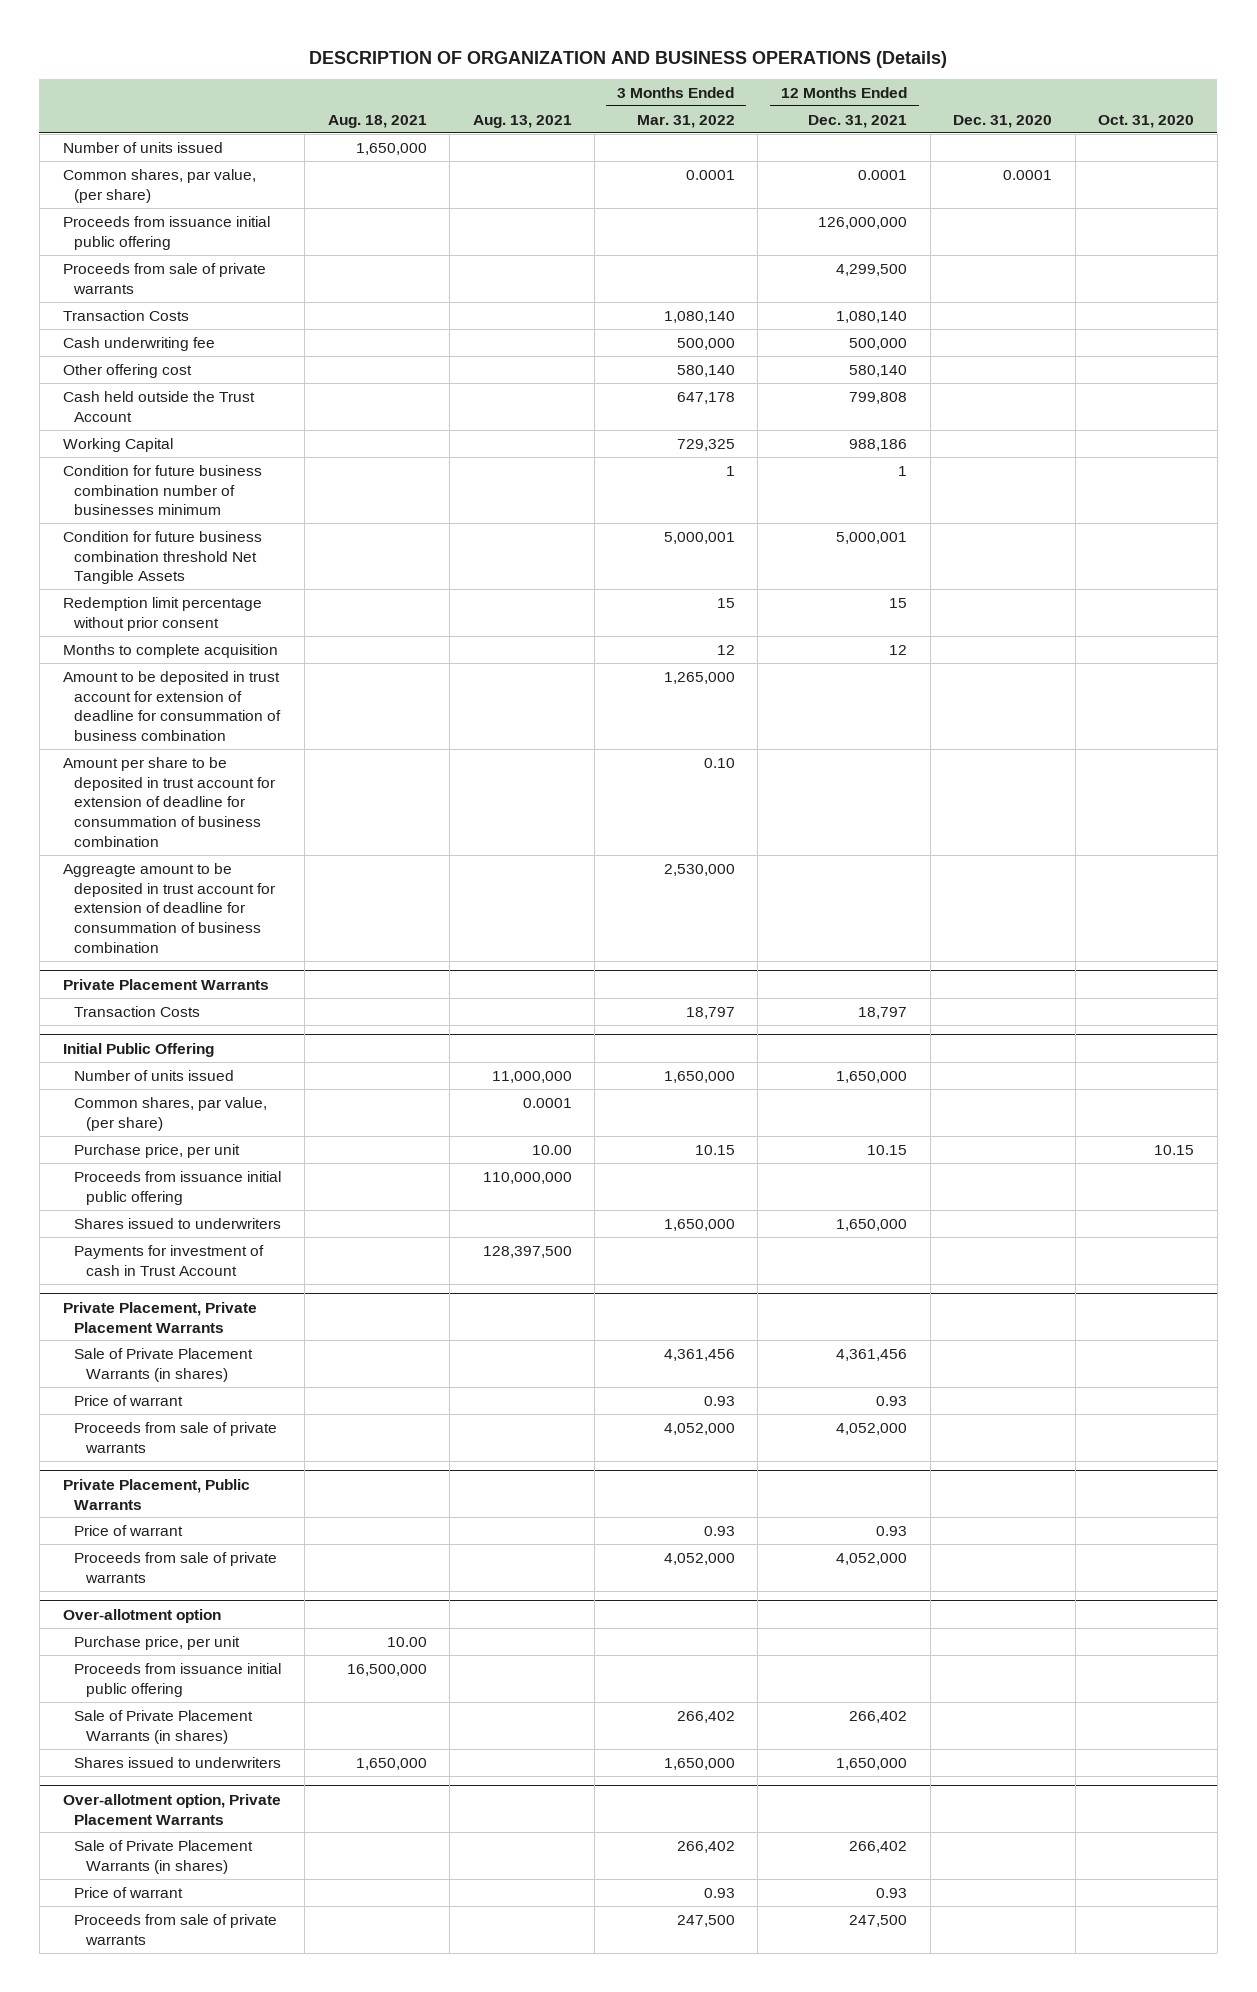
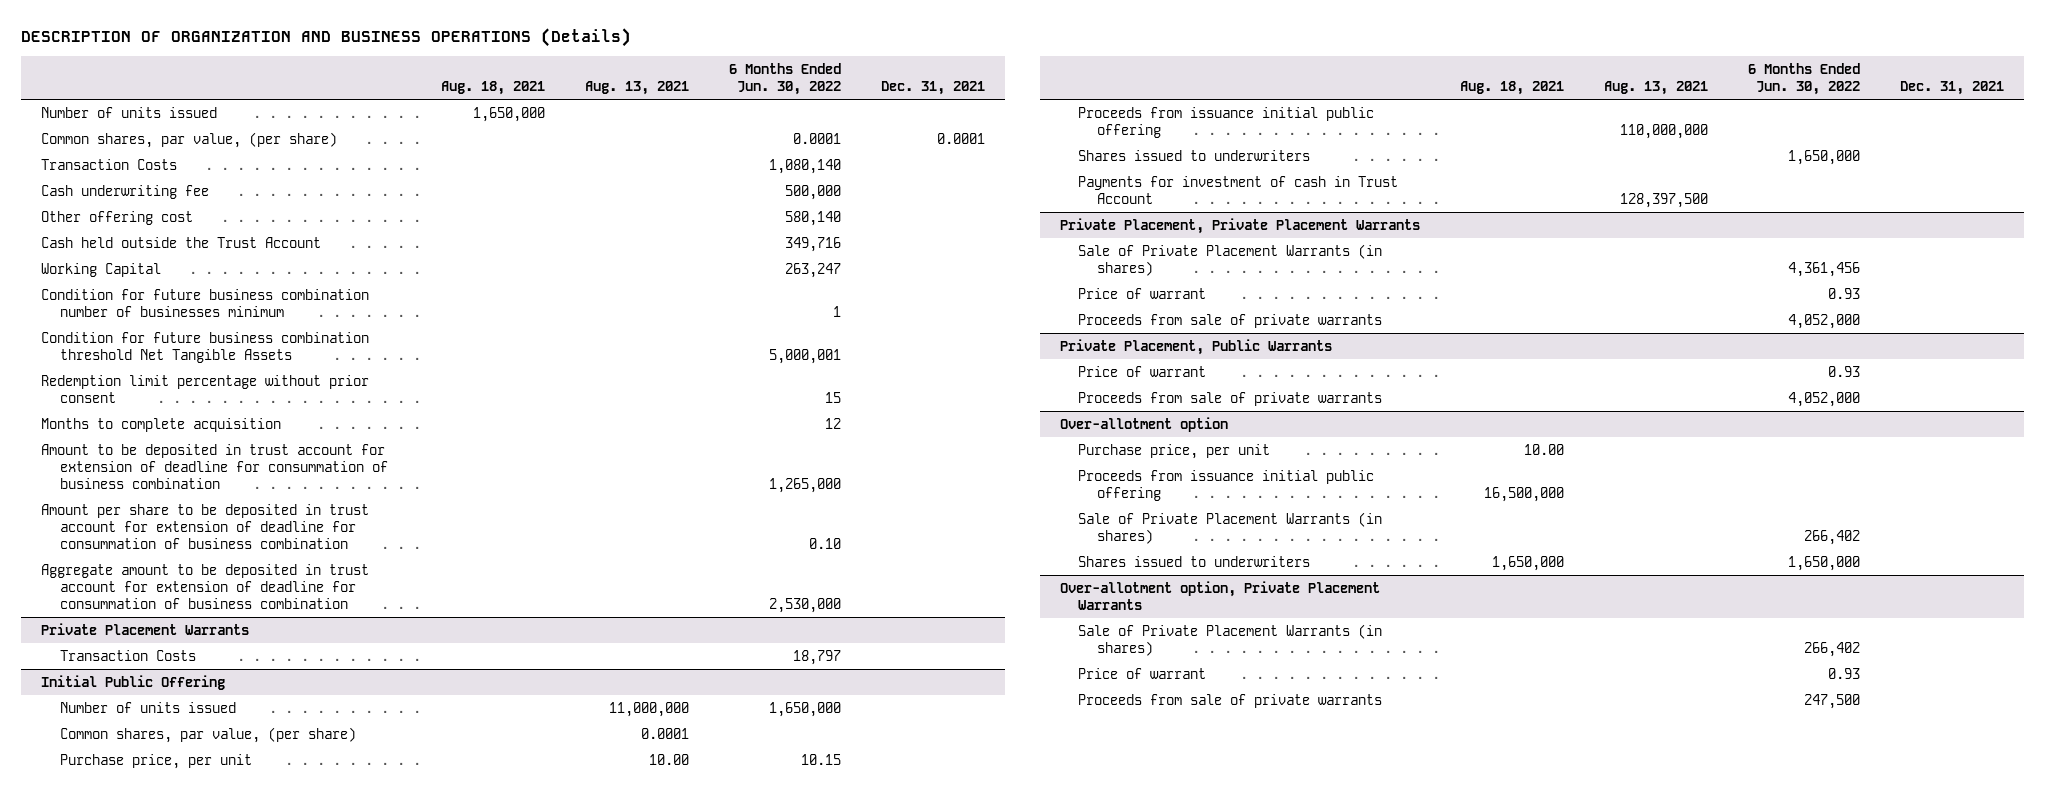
- | Aug. 18, 2021 | Aug. 13, 2021 | 3 Months Ended Mar. 31, 2022 | 12 Months Ended Dec. 31, 2021 | Dec. 31, 2020 | Oct. 31, 2020
+ | Aug. 18, 2021 | Aug. 13, 2021 | 6 Months Ended Jun. 30, 2022 | Dec. 31, 2021
- Proceeds from issuance initial public offering | | | | 126,000,000 | |
- Proceeds from sale of private warrants | | | | 4,299,500 | |
- Aggreagte amount to be deposited in trust account for extension of deadline for consummation of business combination | | | 2,530,000 | | |
+ Aggregate amount to be deposited in trust account for extension of deadline for consummation of business combination | | | 2,530,000 |

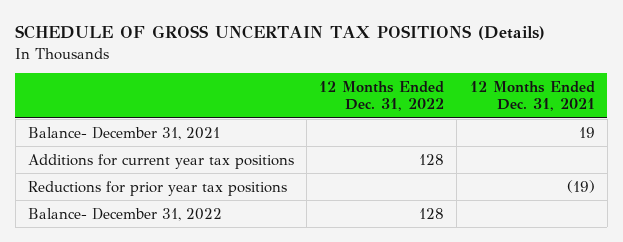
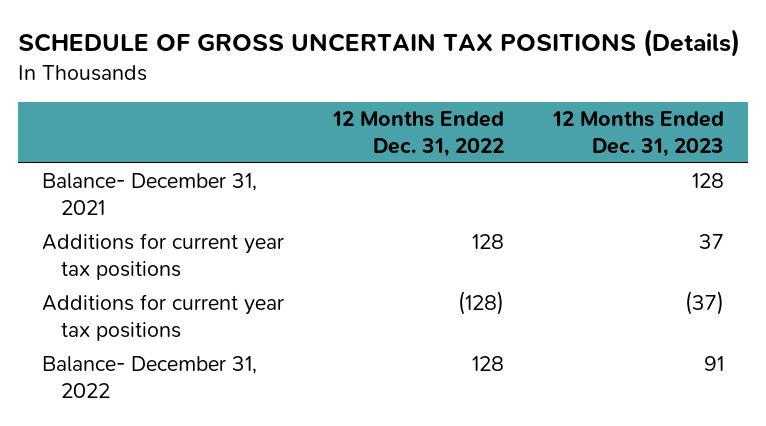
- | 12 Months Ended Dec. 31, 2022 | 12 Months Ended Dec. 31, 2021
+ | 12 Months Ended Dec. 31, 2022 | 12 Months Ended Dec. 31, 2023
- Reductions for prior year tax positions | | (19)
+ Additions for current year tax positions | (128) | (37)

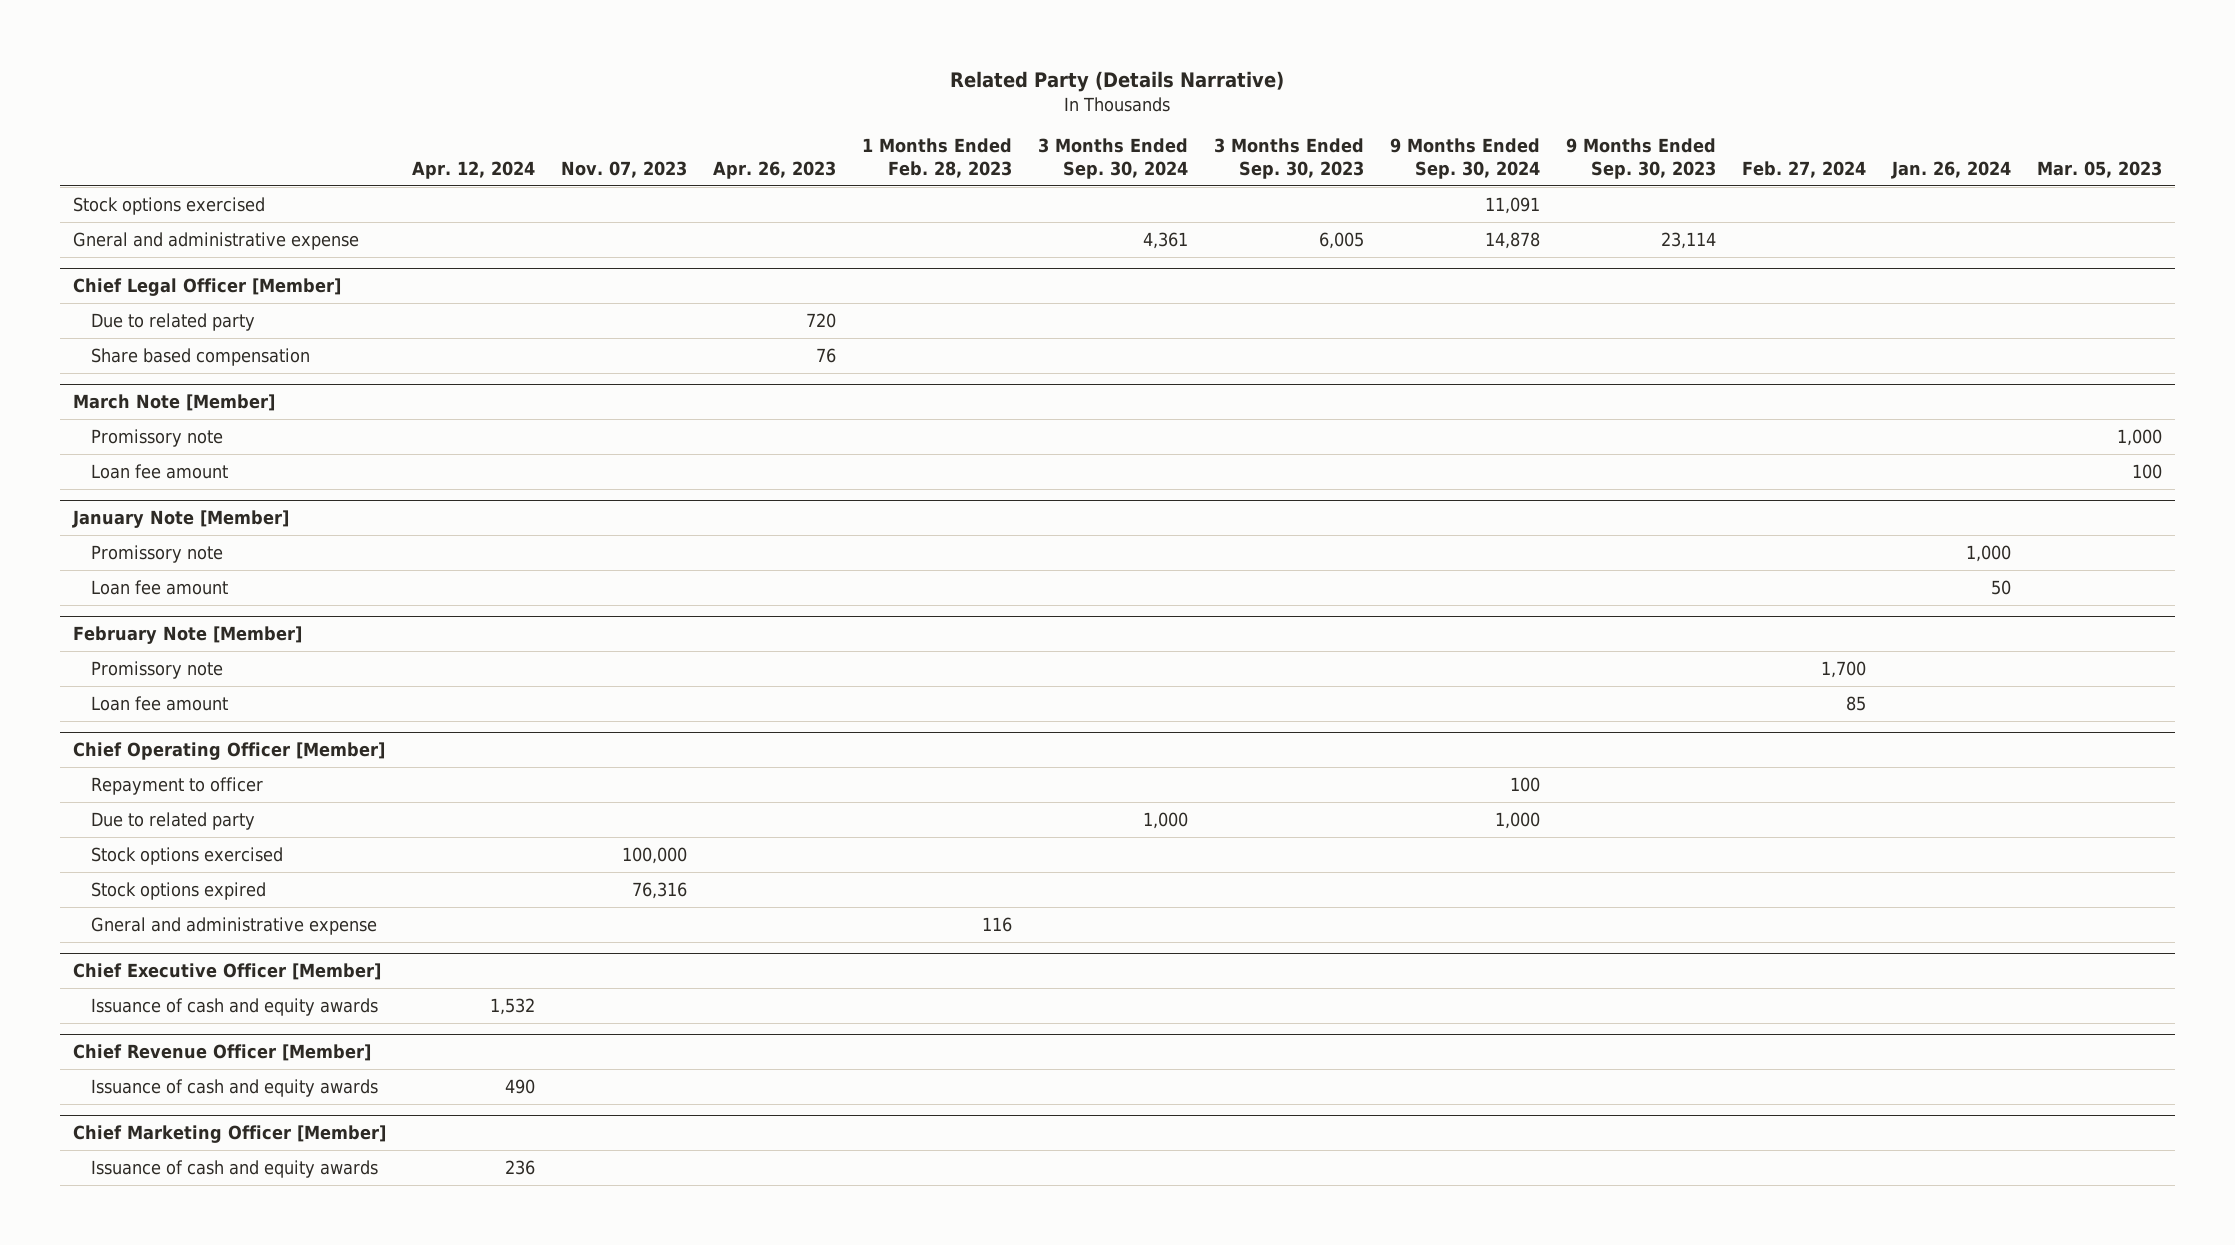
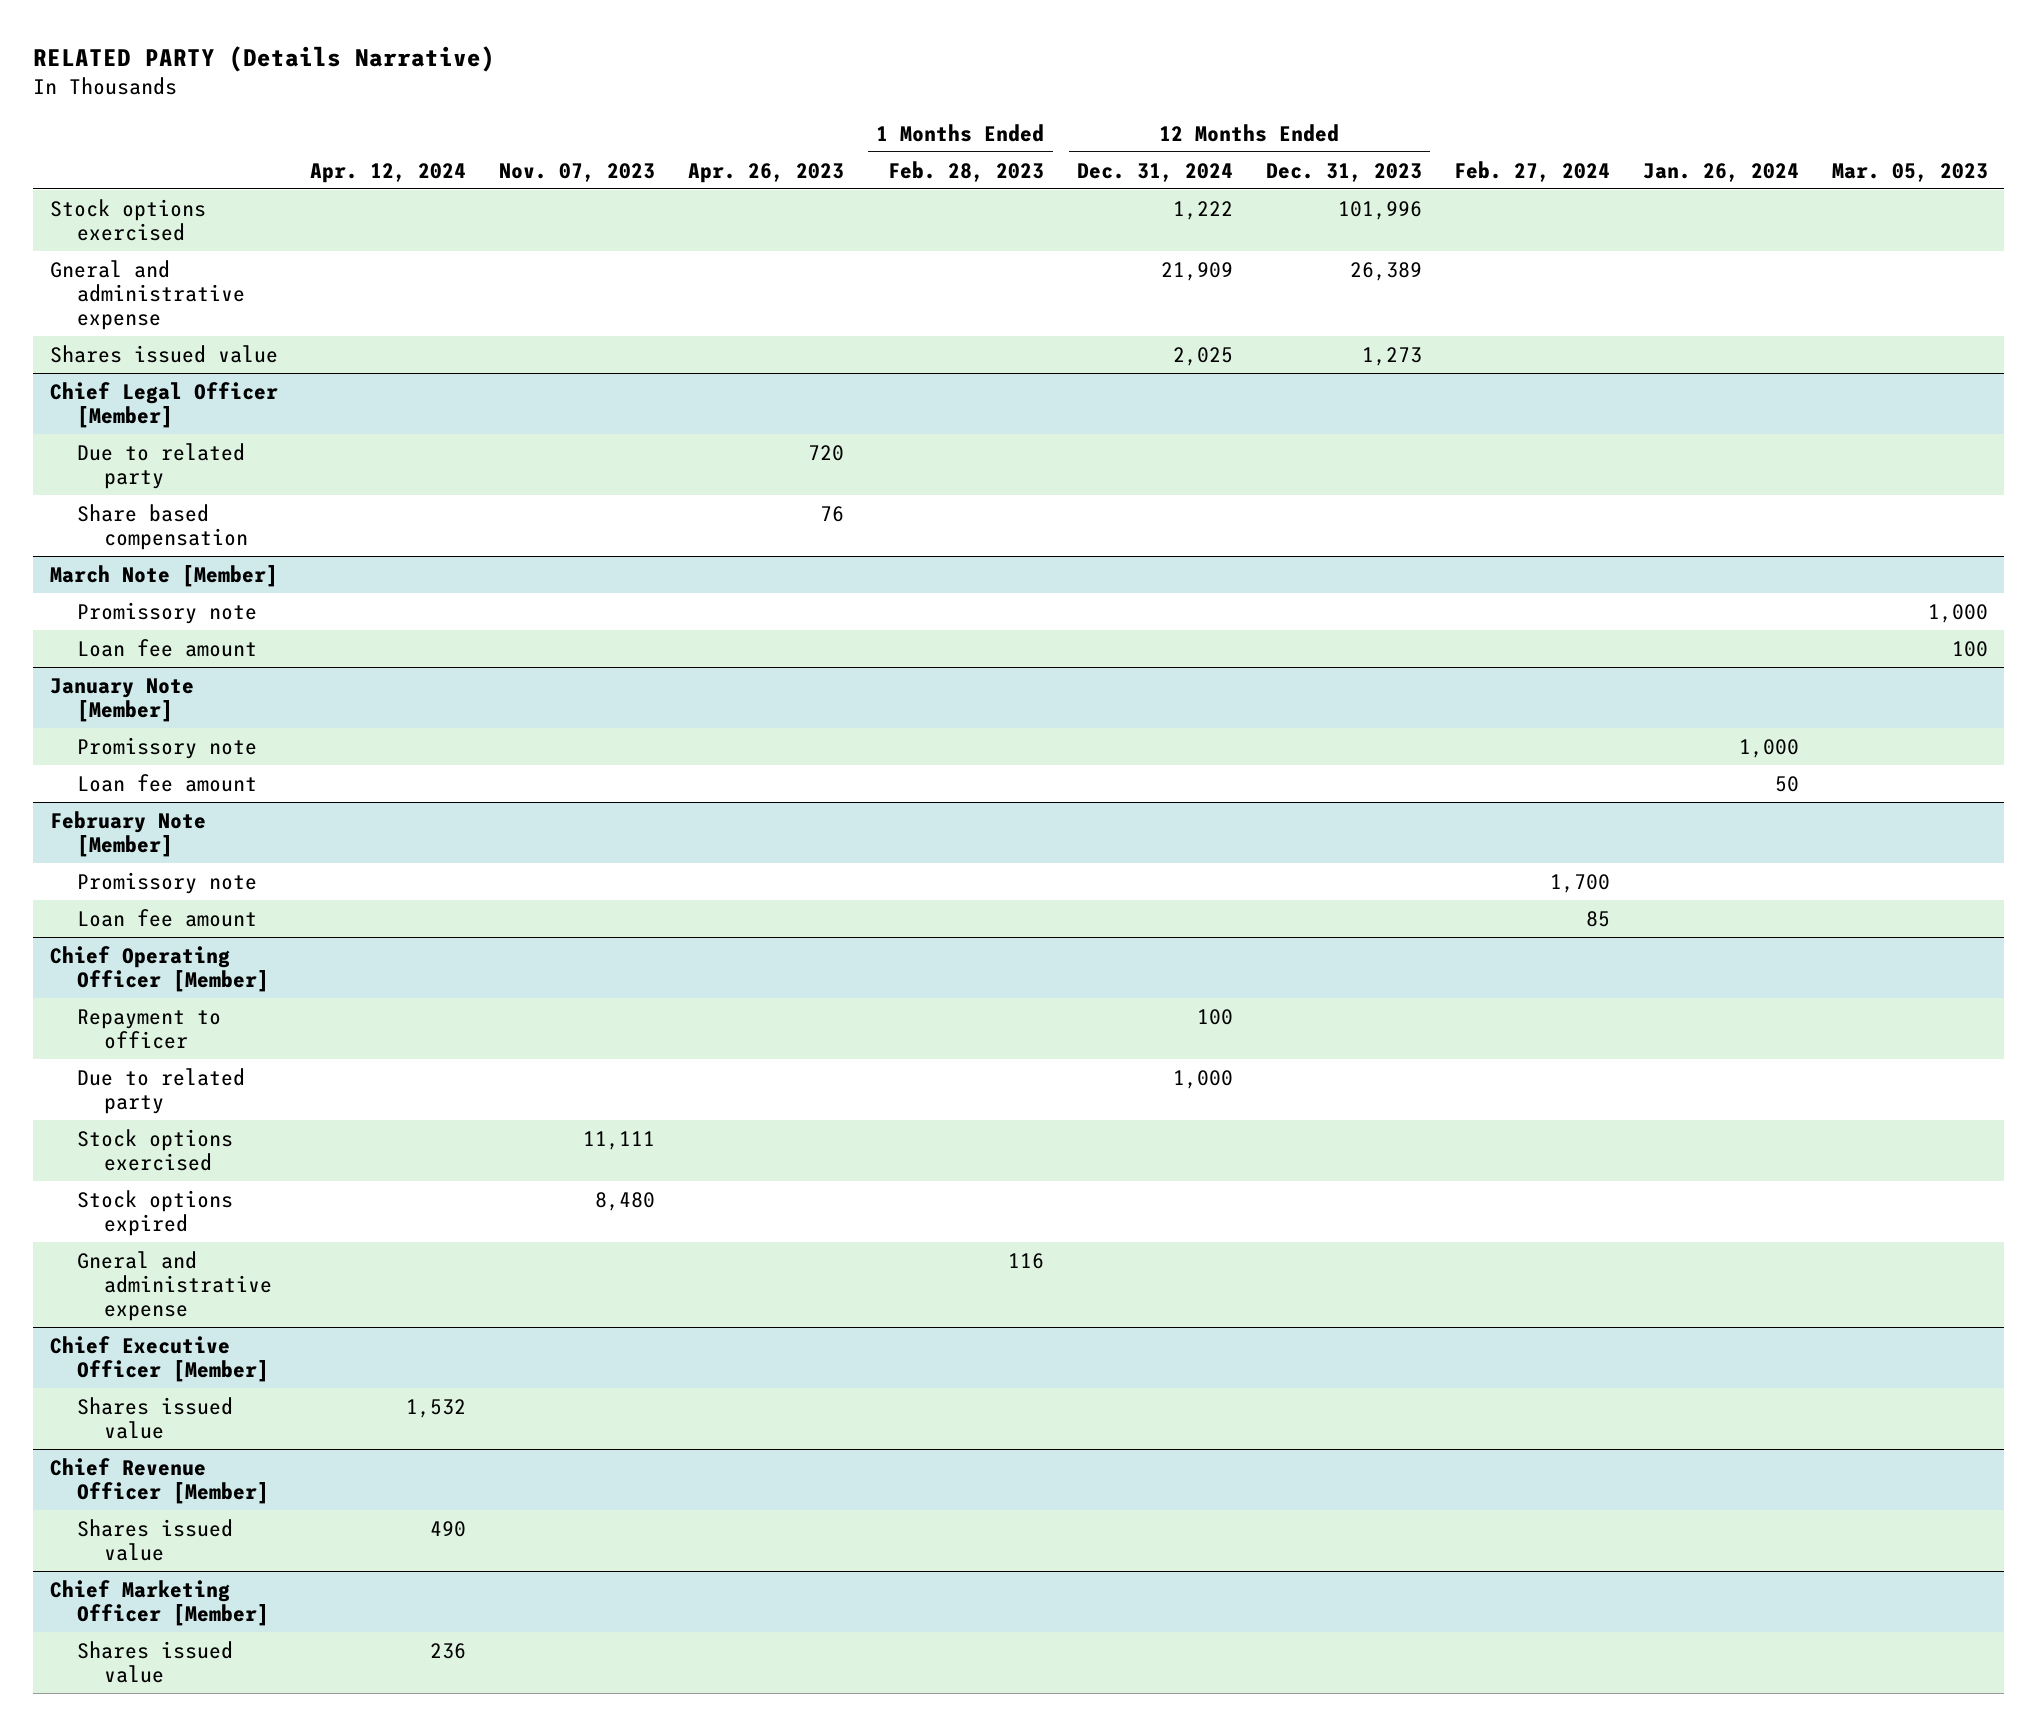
- Related Party (Details Narrative)
+ RELATED PARTY (Details Narrative)
- | Apr. 12, 2024 | Nov. 07, 2023 | Apr. 26, 2023 | 1 Months Ended Feb. 28, 2023 | 3 Months Ended Sep. 30, 2024 | 3 Months Ended Sep. 30, 2023 | 9 Months Ended Sep. 30, 2024 | 9 Months Ended Sep. 30, 2023 | Feb. 27, 2024 | Jan. 26, 2024 | Mar. 05, 2023
+ | Apr. 12, 2024 | Nov. 07, 2023 | Apr. 26, 2023 | 1 Months Ended Feb. 28, 2023 | 12 Months Ended Dec. 31, 2024 | 12 Months Ended Dec. 31, 2023 | Feb. 27, 2024 | Jan. 26, 2024 | Mar. 05, 2023
+ Shares issued value | | | | | 2,025 | 1,273 | | |
@ Chief Operating Officer [Member]
- Stock options exercised | | 100,000 | | | | | | | | |
- Stock options expired | | 76,316 | | | | | | | | |
+ Stock options exercised | | 11,111 | | | | | | |
+ Stock options expired | | 8,480 | | | | | | |
@ Chief Executive Officer [Member]
- Issuance of cash and equity awards | 1,532 | | | | | | | | | |
+ Shares issued value | 1,532 | | | | | | | |
@ Chief Revenue Officer [Member]
- Issuance of cash and equity awards | 490 | | | | | | | | | |
+ Shares issued value | 490 | | | | | | | |
@ Chief Marketing Officer [Member]
- Issuance of cash and equity awards | 236 | | | | | | | | | |
+ Shares issued value | 236 | | | | | | | |

